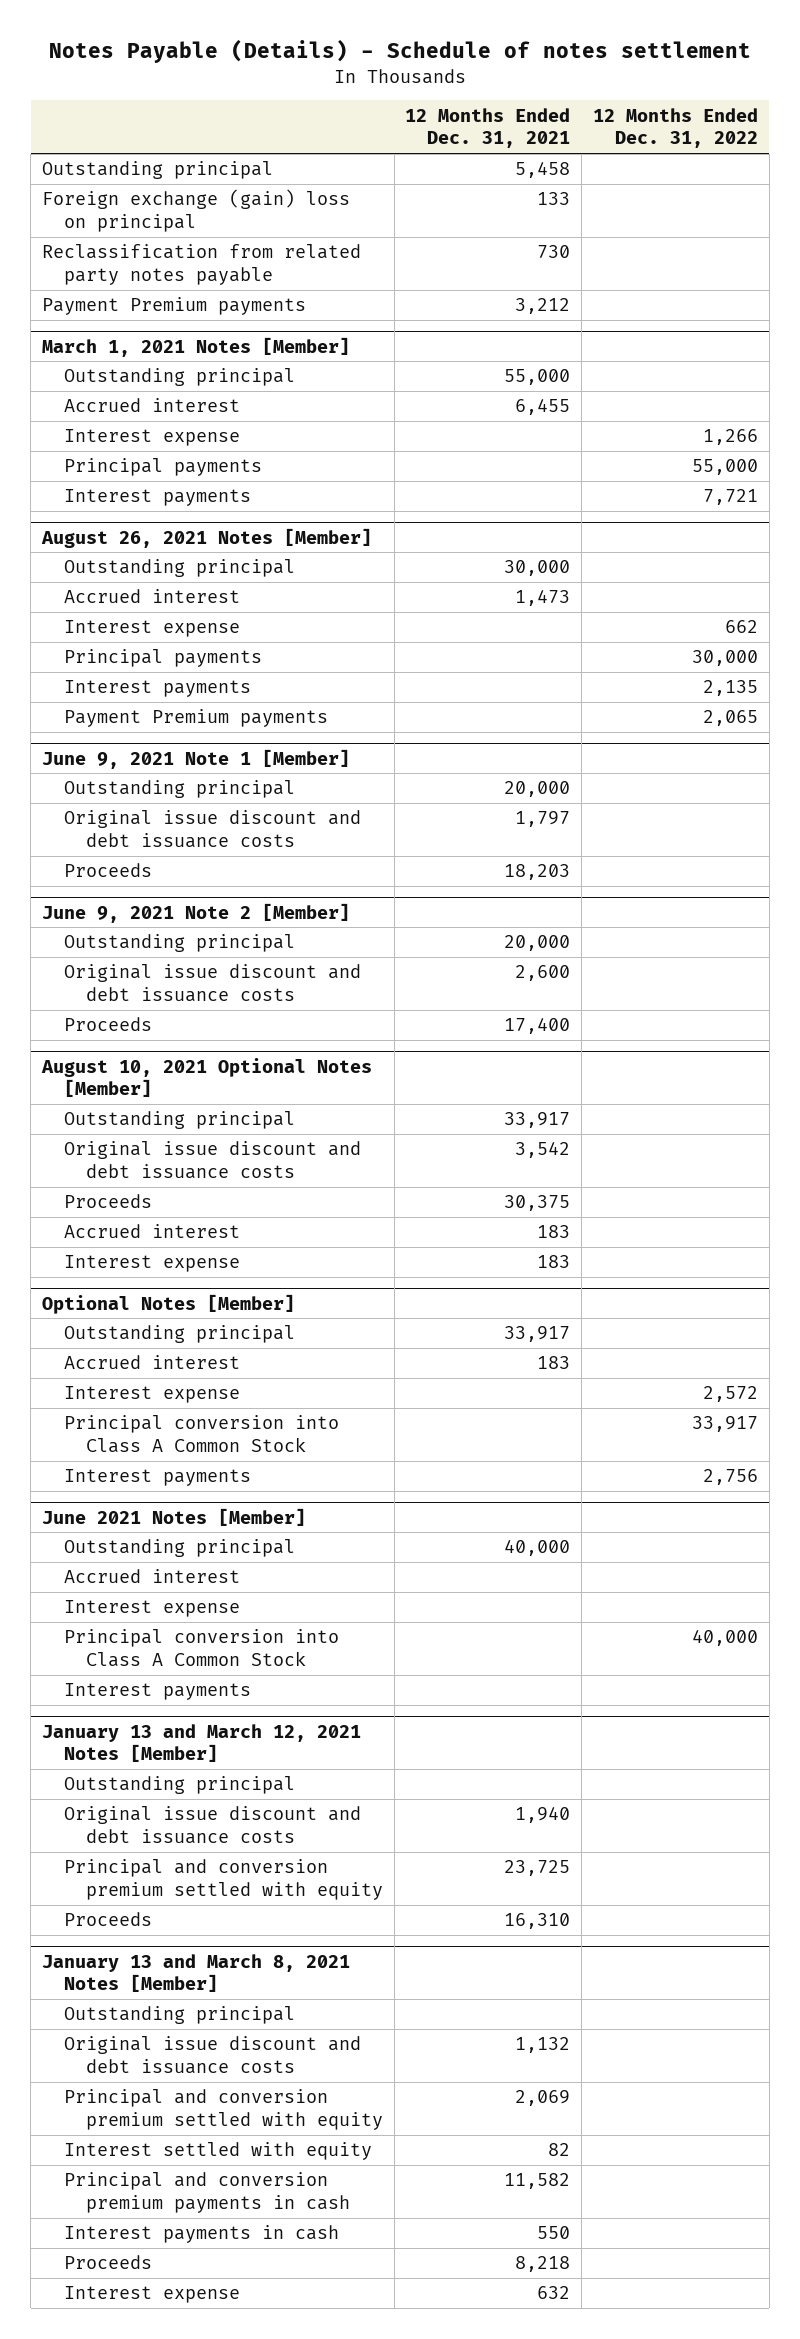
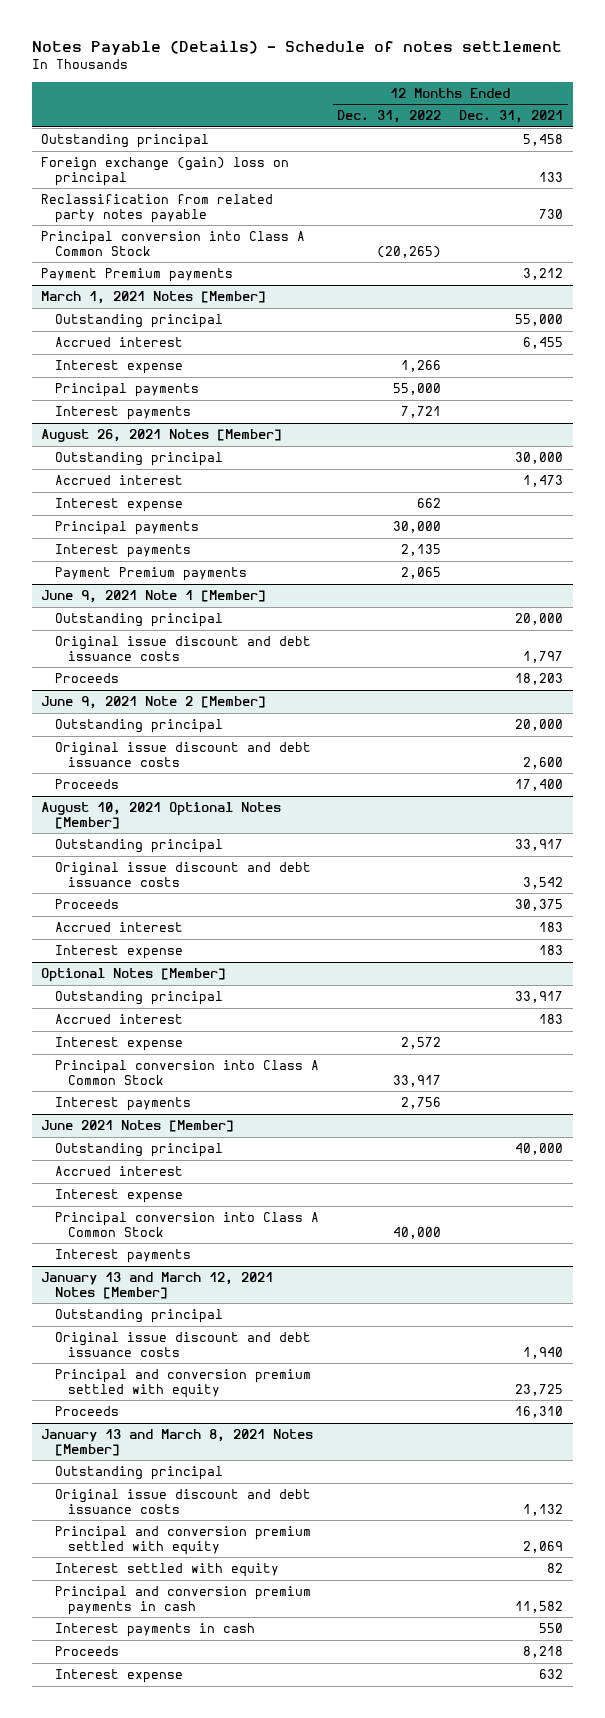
- | 12 Months Ended Dec. 31, 2021 | 12 Months Ended Dec. 31, 2022
+ | 12 Months Ended Dec. 31, 2022 | 12 Months Ended Dec. 31, 2021
+ Principal conversion into Class A Common Stock | (20,265) |

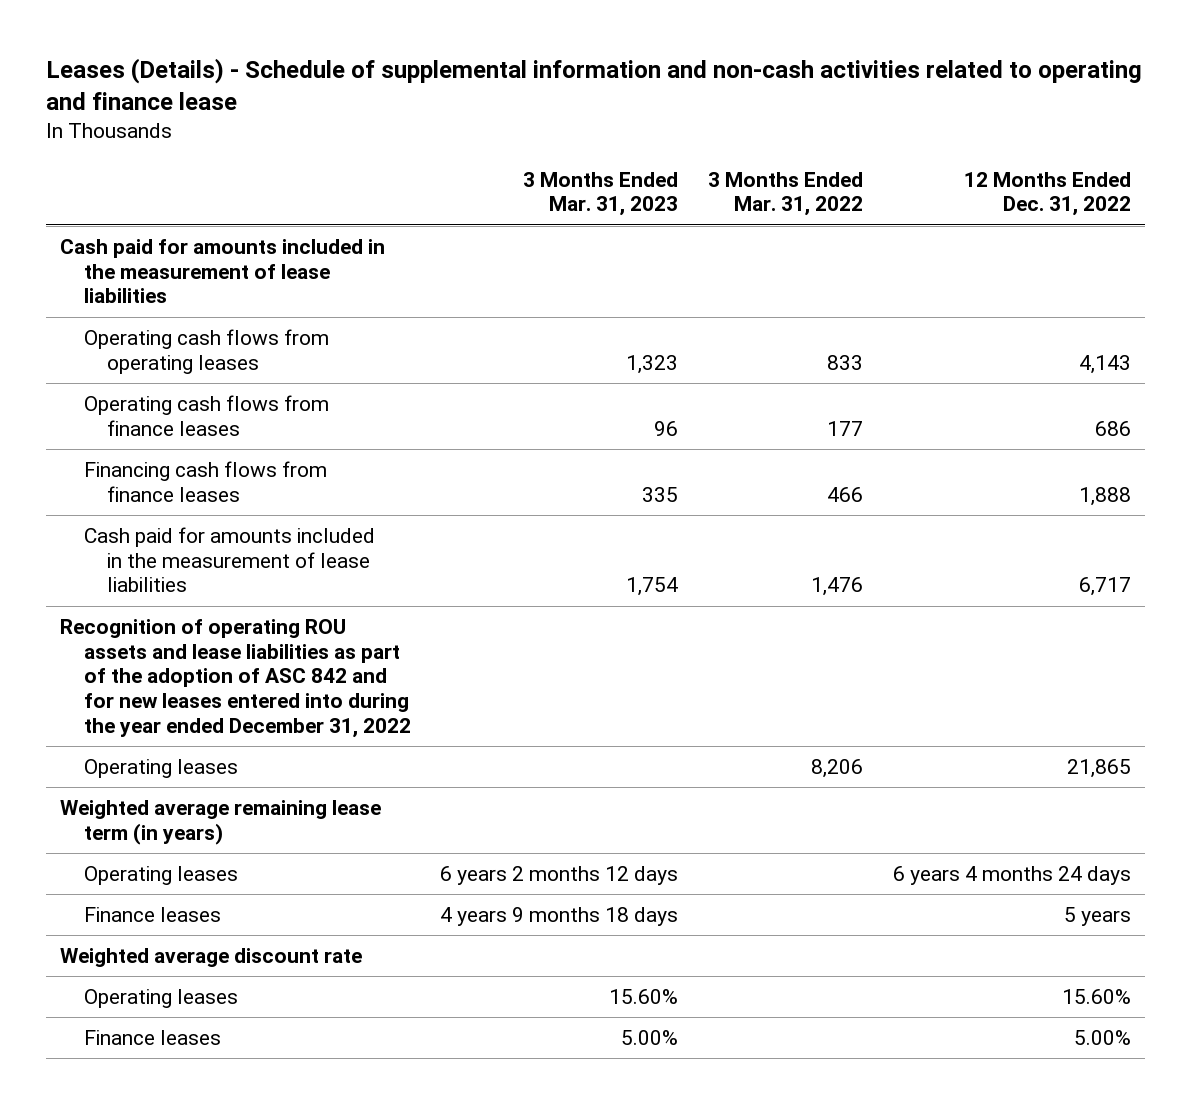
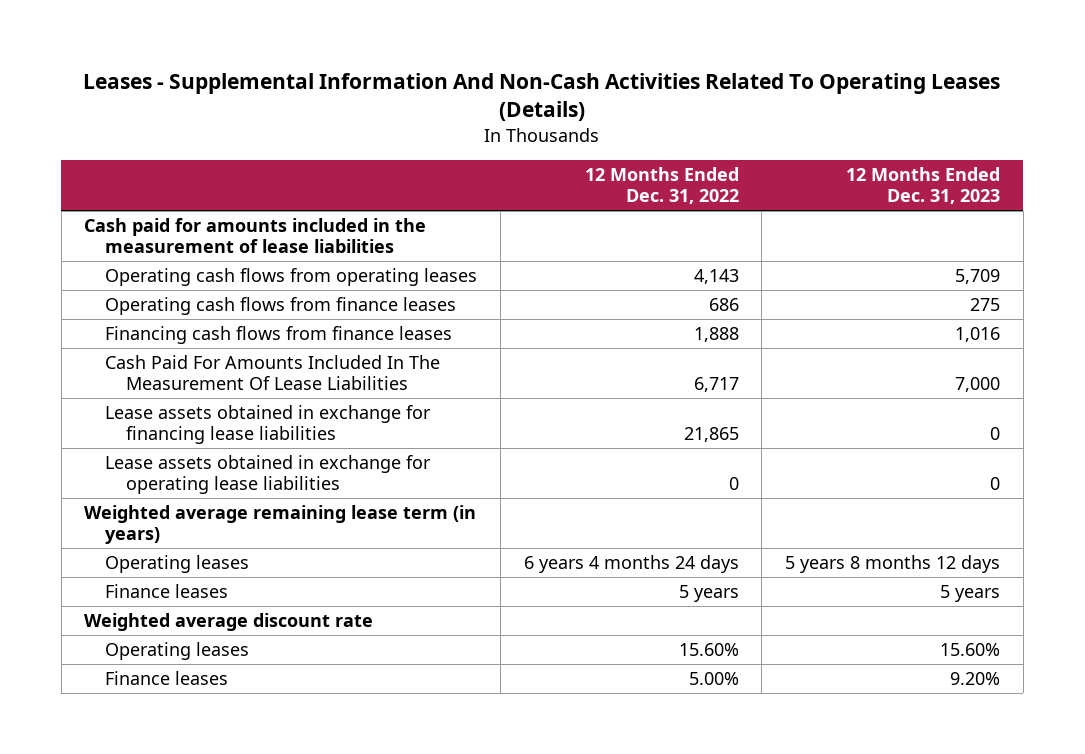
- Leases (Details) - Schedule of supplemental information and non-cash activities related to operating and finance lease
+ Leases - Supplemental Information And Non-Cash Activities Related To Operating Leases (Details)
- | 3 Months Ended Mar. 31, 2023 | 3 Months Ended Mar. 31, 2022 | 12 Months Ended Dec. 31, 2022
+ | 12 Months Ended Dec. 31, 2022 | 12 Months Ended Dec. 31, 2023
- Cash paid for amounts included in the measurement of lease liabilities | 1,754 | 1,476 | 6,717
- Recognition of operating ROU assets and lease liabilities as part of the adoption of ASC 842 and for new leases entered into during the year ended December 31, 2022
- Operating leases | | 8,206 | 21,865
+ Cash Paid For Amounts Included In The Measurement Of Lease Liabilities | 6,717 | 7,000
+ Lease assets obtained in exchange for financing lease liabilities | 21,865 | 0
+ Lease assets obtained in exchange for operating lease liabilities | 0 | 0

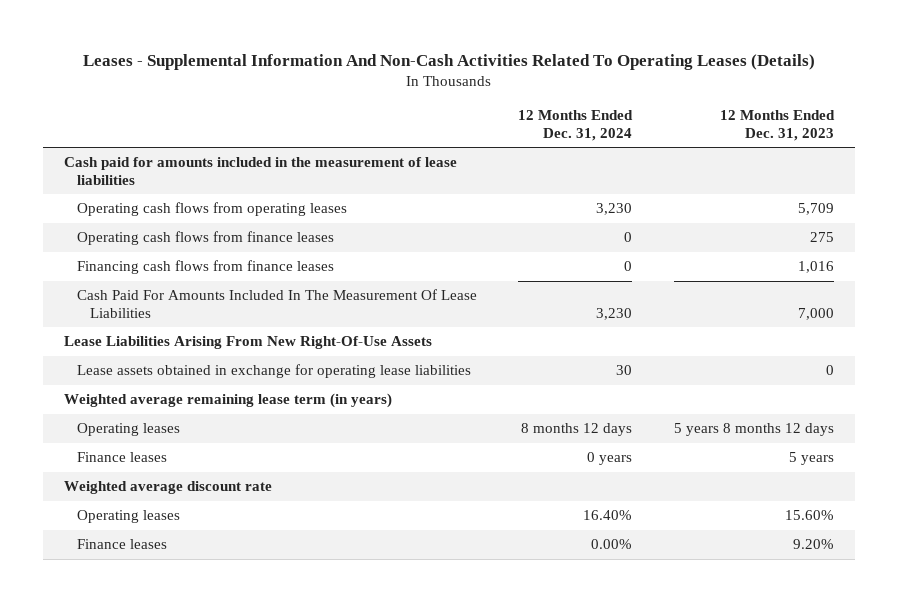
- | 12 Months Ended Dec. 31, 2022 | 12 Months Ended Dec. 31, 2023
+ | 12 Months Ended Dec. 31, 2024 | 12 Months Ended Dec. 31, 2023
- Lease assets obtained in exchange for financing lease liabilities | 21,865 | 0
+ Lease Liabilities Arising From New Right-Of-Use Assets

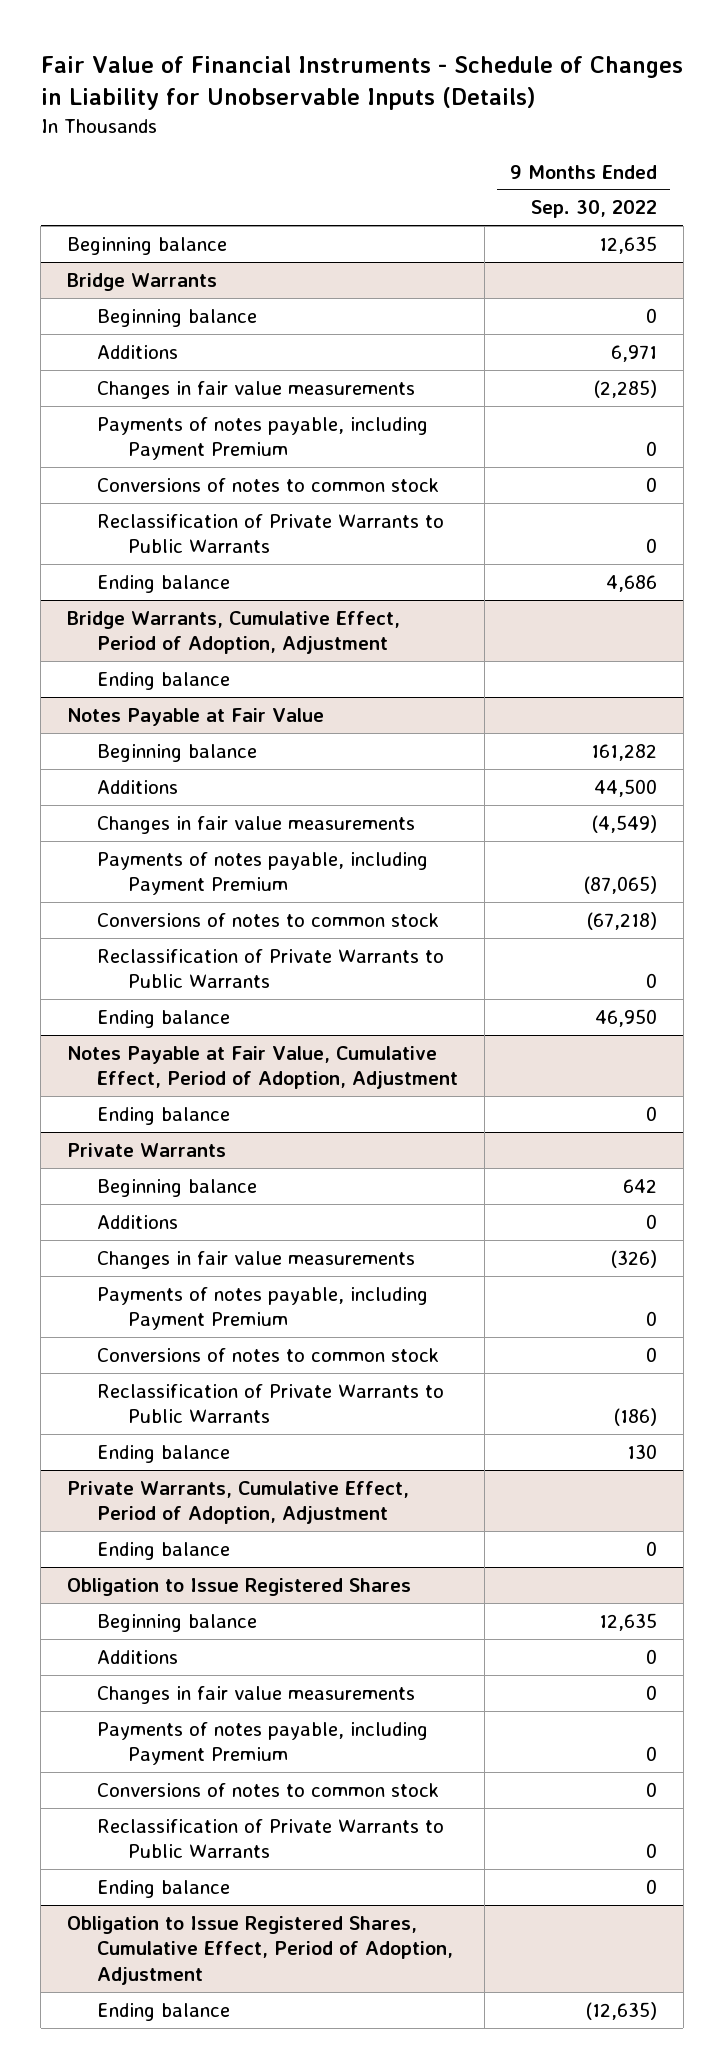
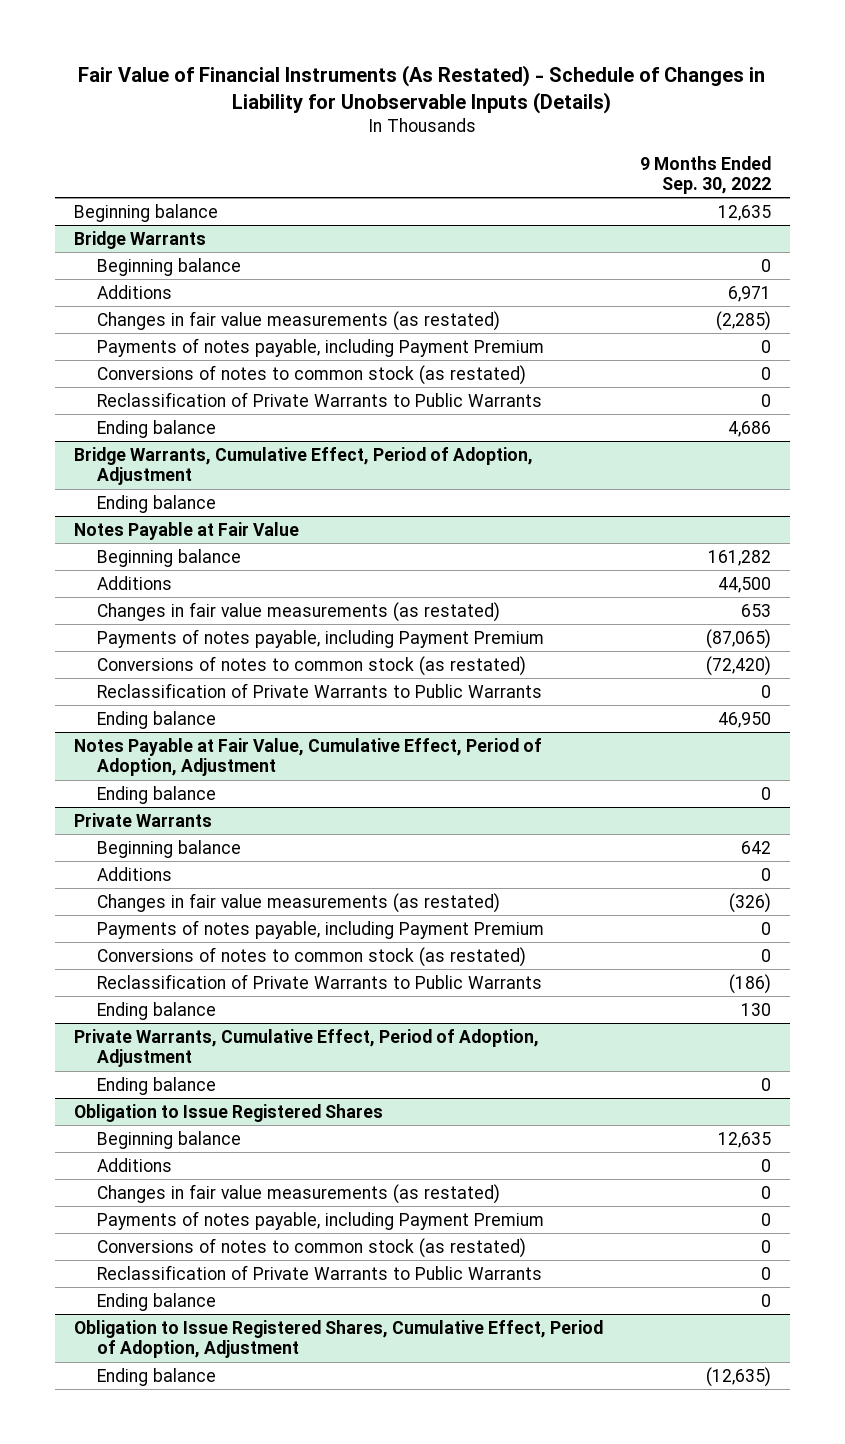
- Fair Value of Financial Instruments - Schedule of Changes in Liability for Unobservable Inputs (Details)
+ Fair Value of Financial Instruments (As Restated) - Schedule of Changes in Liability for Unobservable Inputs (Details)
@ Bridge Warrants
- Changes in fair value measurements | (2,285)
+ Changes in fair value measurements (as restated) | (2,285)
- Conversions of notes to common stock | 0
+ Conversions of notes to common stock (as restated) | 0
@ Notes Payable at Fair Value
- Changes in fair value measurements | (4,549)
+ Changes in fair value measurements (as restated) | 653
- Conversions of notes to common stock | (67,218)
+ Conversions of notes to common stock (as restated) | (72,420)
@ Private Warrants
- Changes in fair value measurements | (326)
+ Changes in fair value measurements (as restated) | (326)
- Conversions of notes to common stock | 0
+ Conversions of notes to common stock (as restated) | 0
@ Obligation to Issue Registered Shares
- Changes in fair value measurements | 0
+ Changes in fair value measurements (as restated) | 0
- Conversions of notes to common stock | 0
+ Conversions of notes to common stock (as restated) | 0

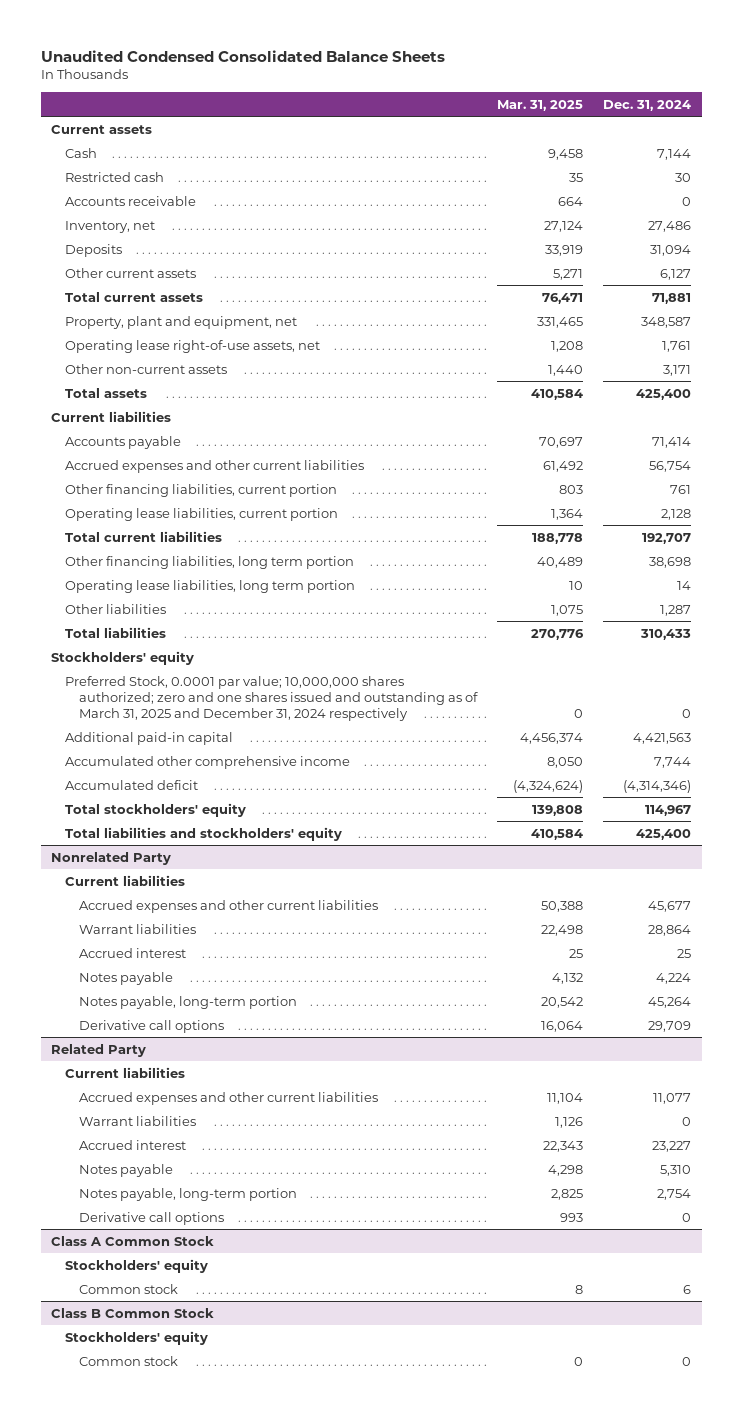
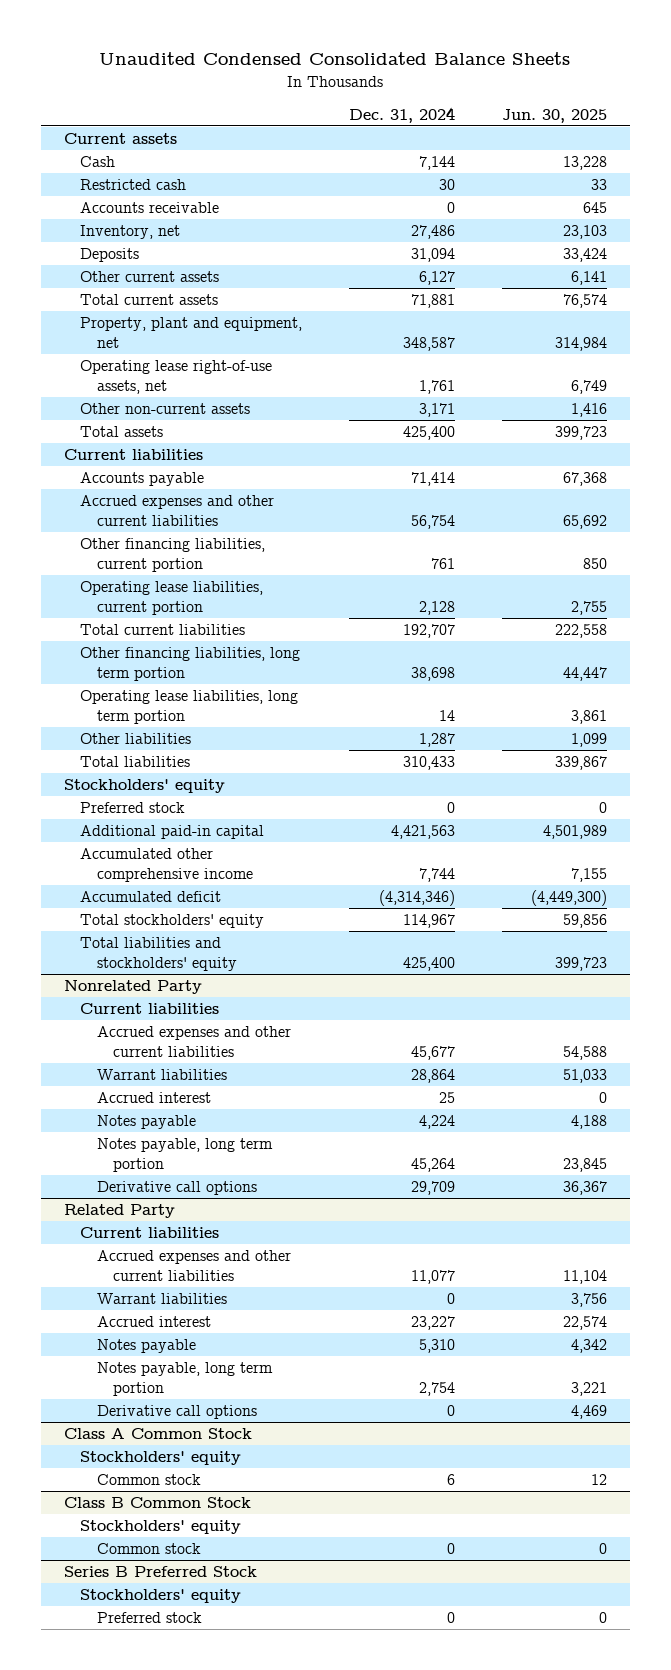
- | Mar. 31, 2025 | Dec. 31, 2024
+ | Dec. 31, 2024 | Jun. 30, 2025
- Preferred Stock, 0.0001 par value; 10,000,000 shares authorized; zero and one shares issued and outstanding as of March 31, 2025 and December 31, 2024 respectively | 0 | 0
+ Preferred stock | 0 | 0
@ Nonrelated Party
- Notes payable, long-term portion | 20,542 | 45,264
+ Notes payable, long term portion | 45,264 | 23,845
@ Related Party
- Notes payable, long-term portion | 2,825 | 2,754
+ Notes payable, long term portion | 2,754 | 3,221
+ Series B Preferred Stock
+ Stockholders' equity
+ Preferred stock | 0 | 0

